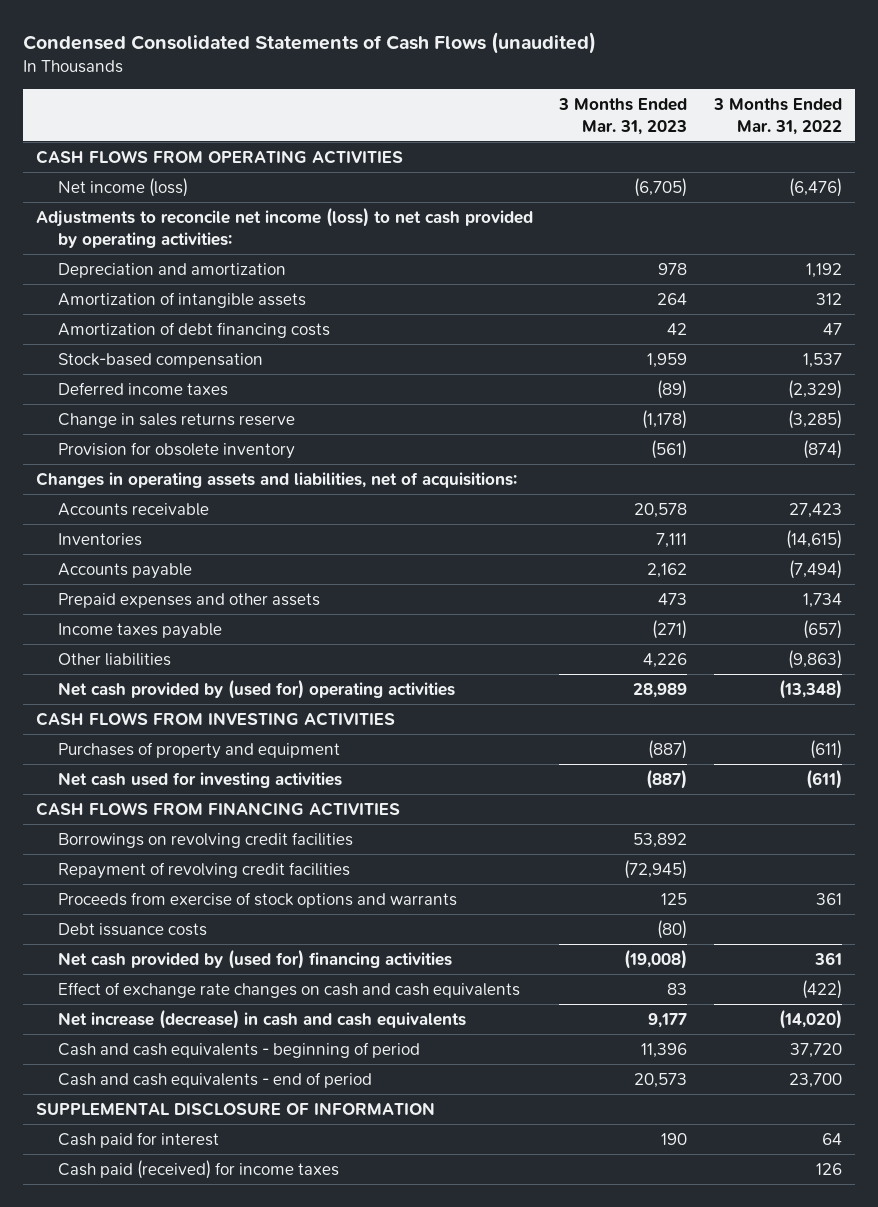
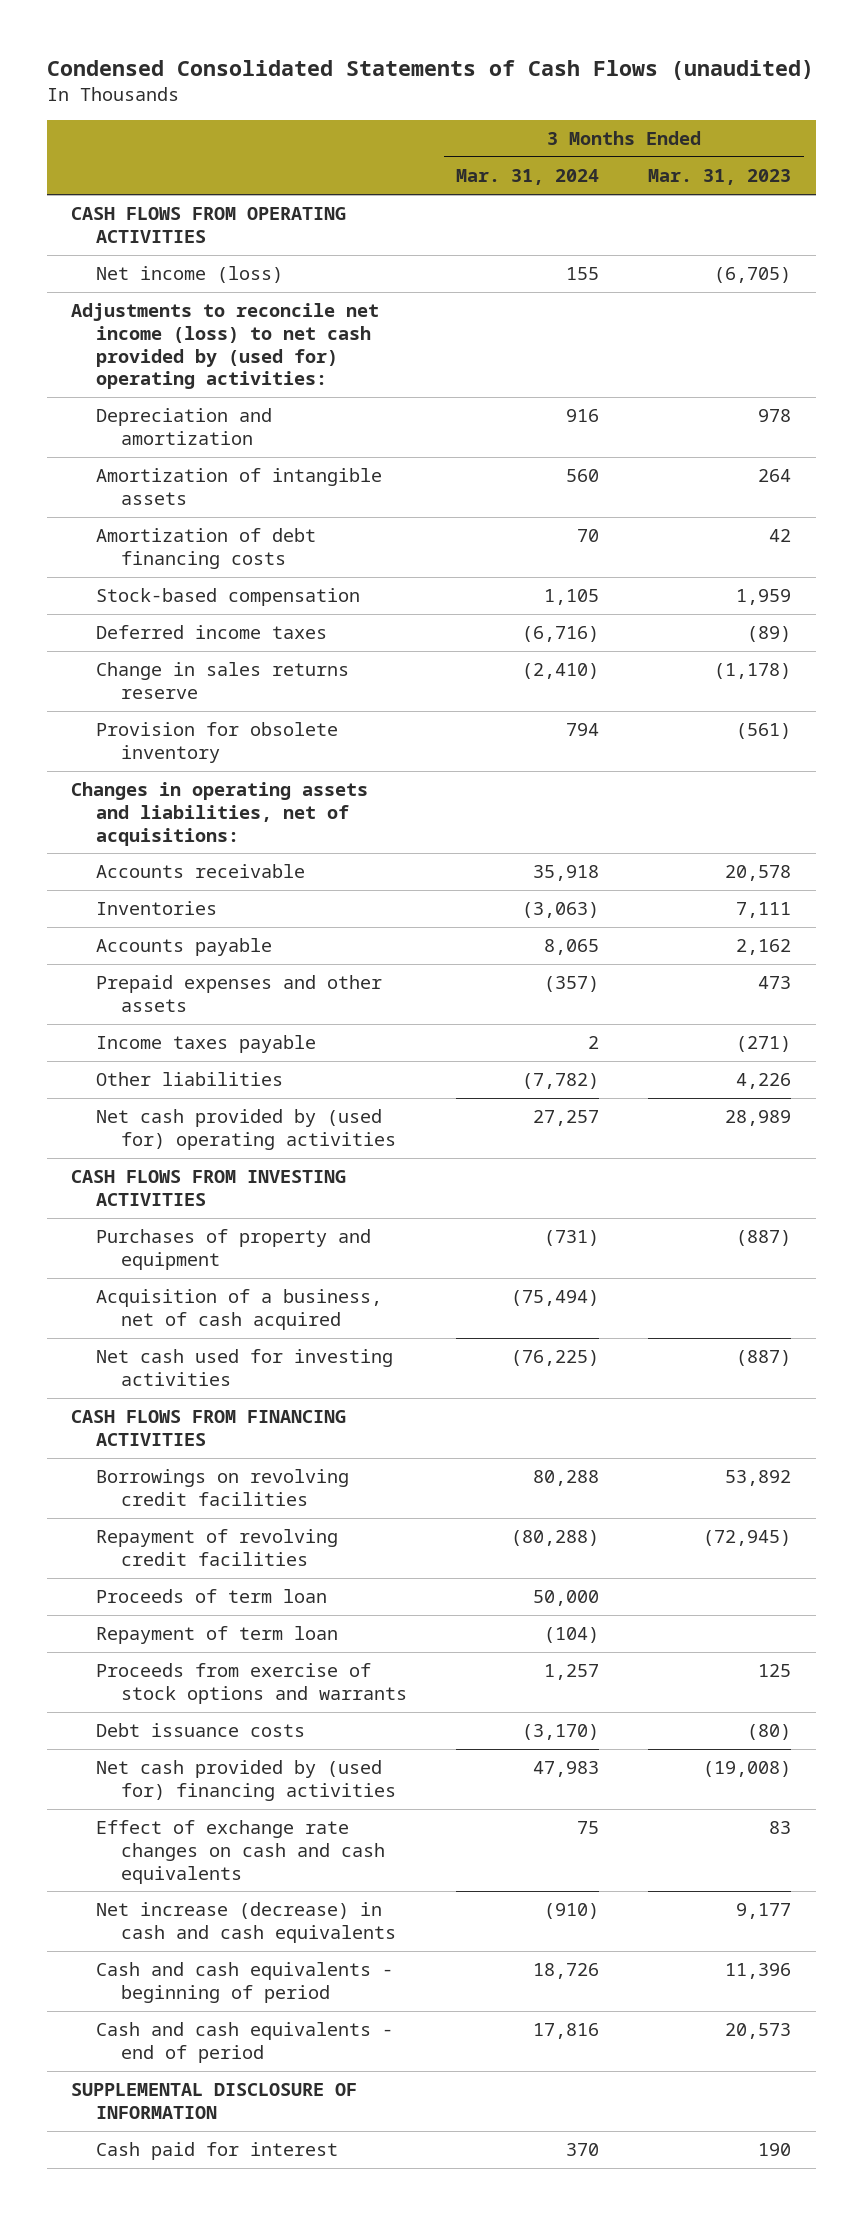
- | 3 Months Ended Mar. 31, 2023 | 3 Months Ended Mar. 31, 2022
+ | 3 Months Ended Mar. 31, 2024 | 3 Months Ended Mar. 31, 2023
- Adjustments to reconcile net income (loss) to net cash provided by operating activities:
+ Adjustments to reconcile net income (loss) to net cash provided by (used for) operating activities:
+ Acquisition of a business, net of cash acquired | (75,494) |
+ Proceeds of term loan | 50,000 |
+ Repayment of term loan | (104) |
- Cash paid (received) for income taxes | | 126

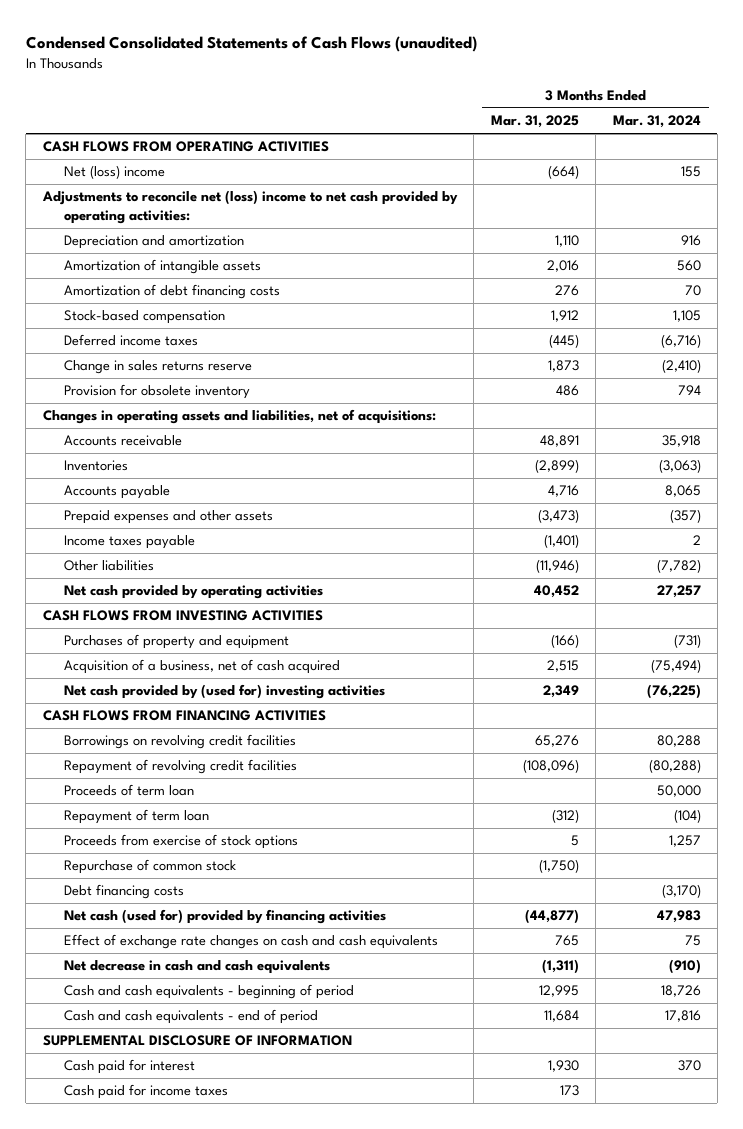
- | 3 Months Ended Mar. 31, 2024 | 3 Months Ended Mar. 31, 2023
+ | 3 Months Ended Mar. 31, 2025 | 3 Months Ended Mar. 31, 2024
- Net income (loss) | 155 | (6,705)
- Adjustments to reconcile net income (loss) to net cash provided by (used for) operating activities:
+ Net (loss) income | (664) | 155
+ Adjustments to reconcile net (loss) income to net cash provided by operating activities:
- Net cash provided by (used for) operating activities | 27,257 | 28,989
+ Net cash provided by operating activities | 40,452 | 27,257
- Net cash used for investing activities | (76,225) | (887)
+ Net cash provided by (used for) investing activities | 2,349 | (76,225)
- Proceeds from exercise of stock options and warrants | 1,257 | 125
- Debt issuance costs | (3,170) | (80)
- Net cash provided by (used for) financing activities | 47,983 | (19,008)
+ Proceeds from exercise of stock options | 5 | 1,257
+ Repurchase of common stock | (1,750) |
+ Debt financing costs | | (3,170)
+ Net cash (used for) provided by financing activities | (44,877) | 47,983
- Net increase (decrease) in cash and cash equivalents | (910) | 9,177
+ Net decrease in cash and cash equivalents | (1,311) | (910)
+ Cash paid for income taxes | 173 |

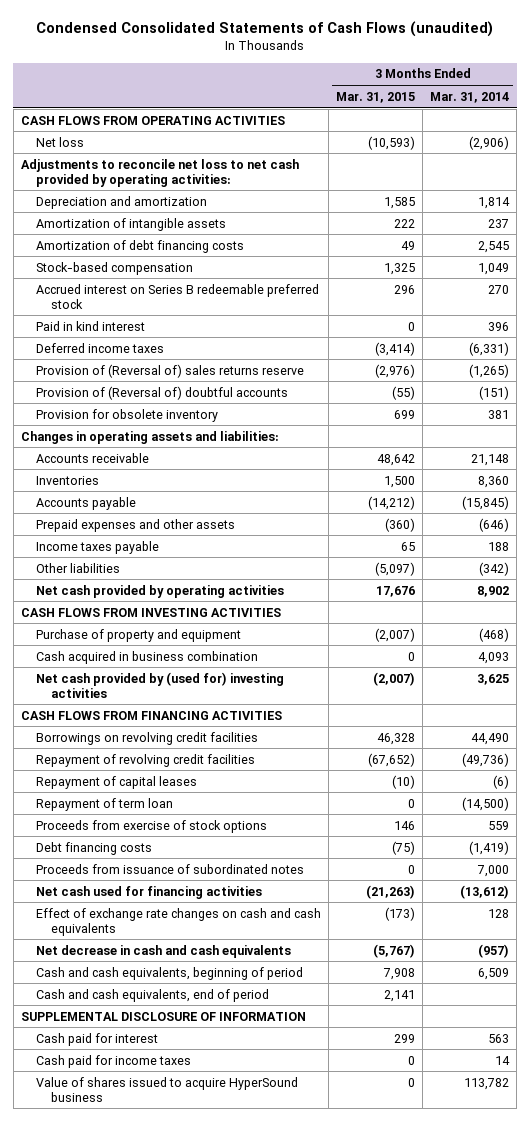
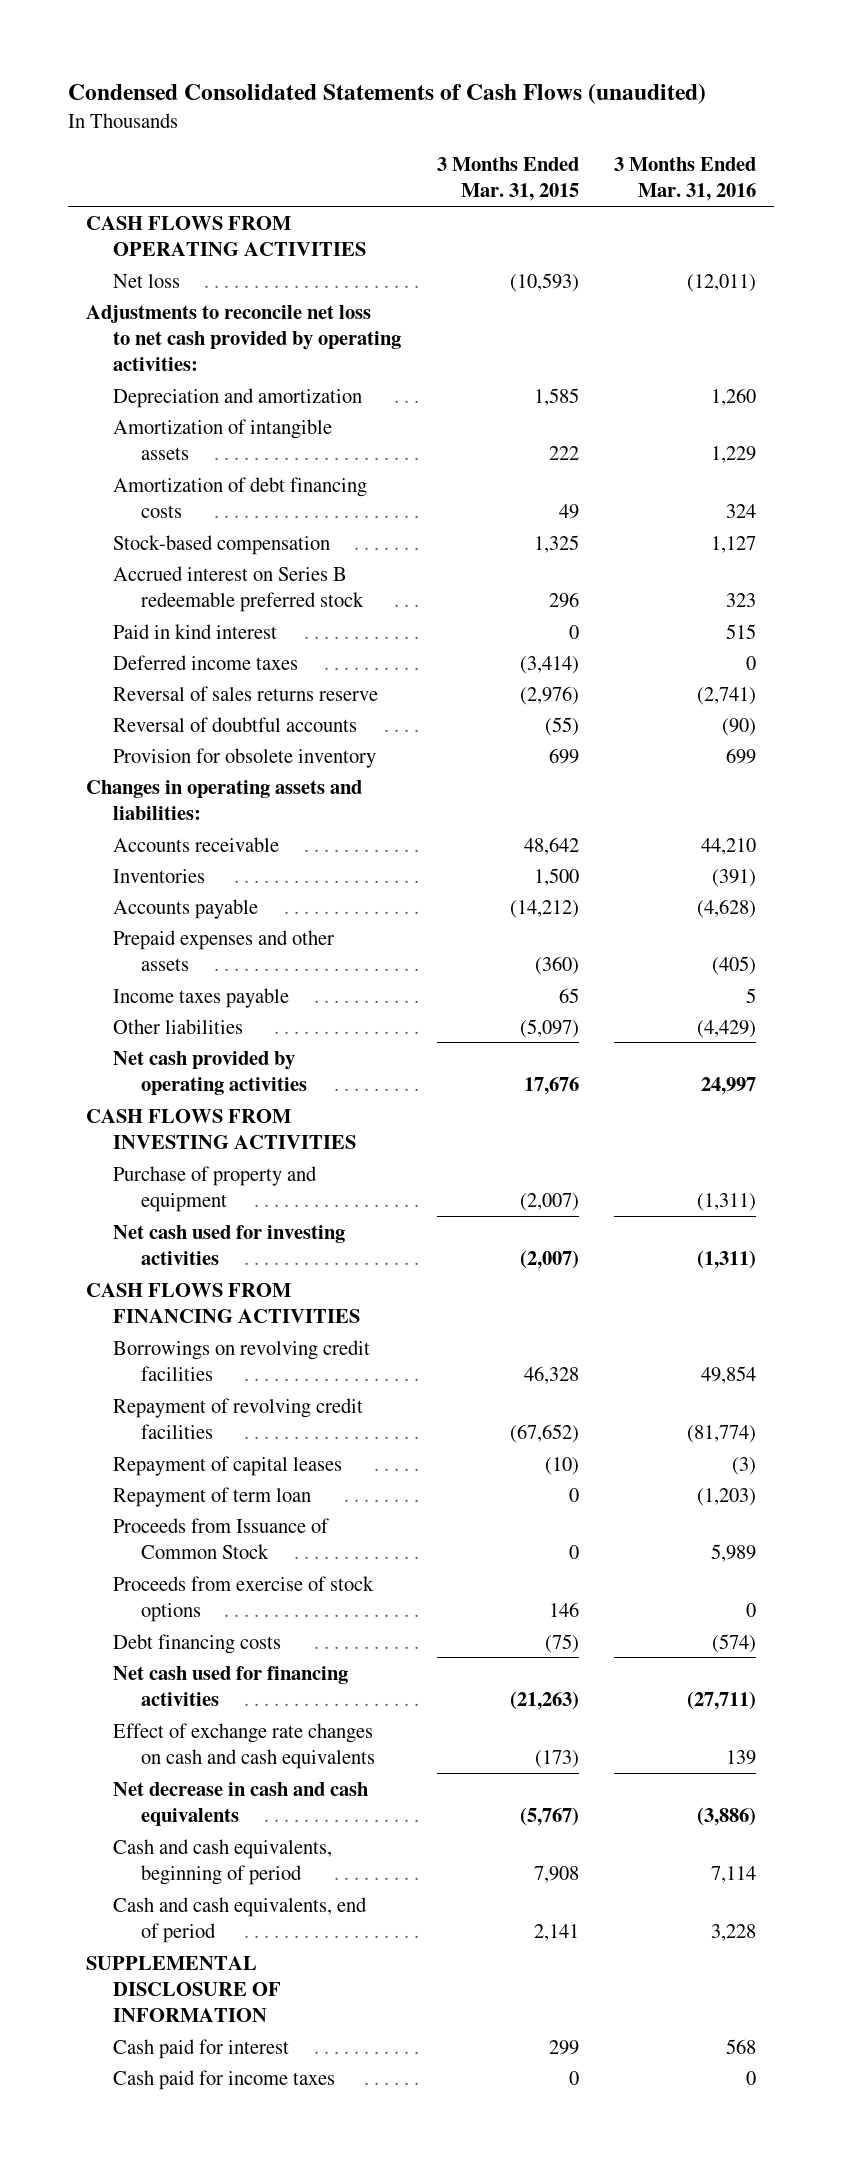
- | 3 Months Ended Mar. 31, 2015 | 3 Months Ended Mar. 31, 2014
+ | 3 Months Ended Mar. 31, 2015 | 3 Months Ended Mar. 31, 2016
- Provision of (Reversal of) sales returns reserve | (2,976) | (1,265)
- Provision of (Reversal of) doubtful accounts | (55) | (151)
+ Reversal of sales returns reserve | (2,976) | (2,741)
+ Reversal of doubtful accounts | (55) | (90)
- Cash acquired in business combination | 0 | 4,093
- Net cash provided by (used for) investing activities | (2,007) | 3,625
+ Net cash used for investing activities | (2,007) | (1,311)
+ Proceeds from Issuance of Common Stock | 0 | 5,989
- Proceeds from issuance of subordinated notes | 0 | 7,000
- Value of shares issued to acquire HyperSound business | 0 | 113,782

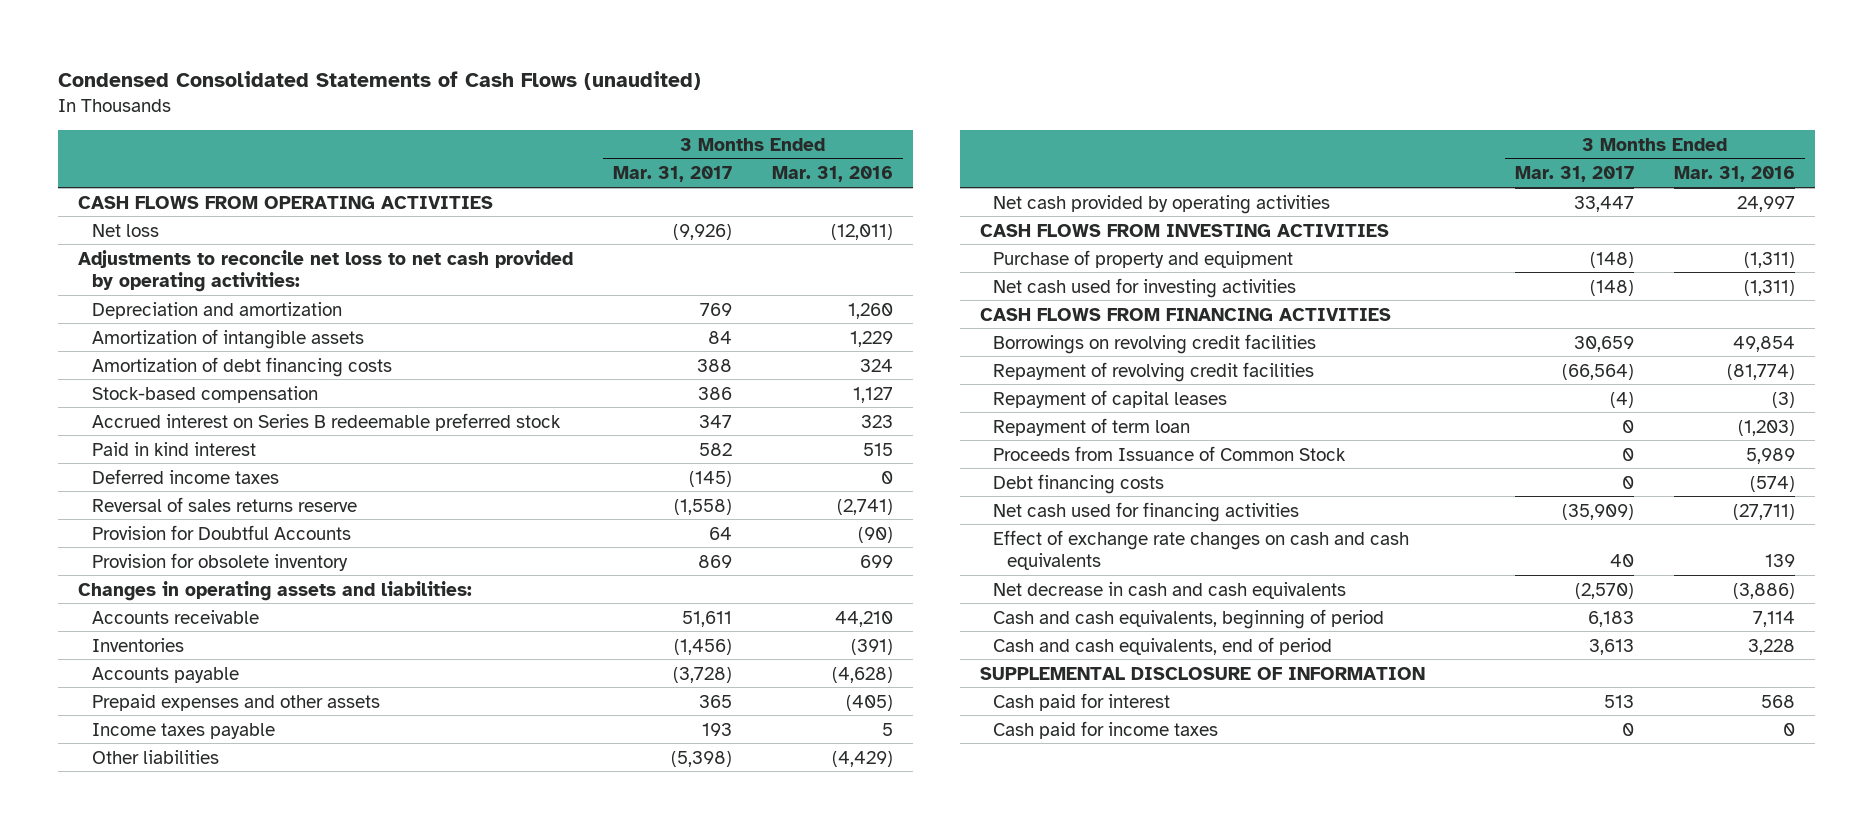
- | 3 Months Ended Mar. 31, 2015 | 3 Months Ended Mar. 31, 2016
+ | 3 Months Ended Mar. 31, 2017 | 3 Months Ended Mar. 31, 2016
- Reversal of doubtful accounts | (55) | (90)
+ Provision for Doubtful Accounts | 64 | (90)
- Proceeds from exercise of stock options | 146 | 0

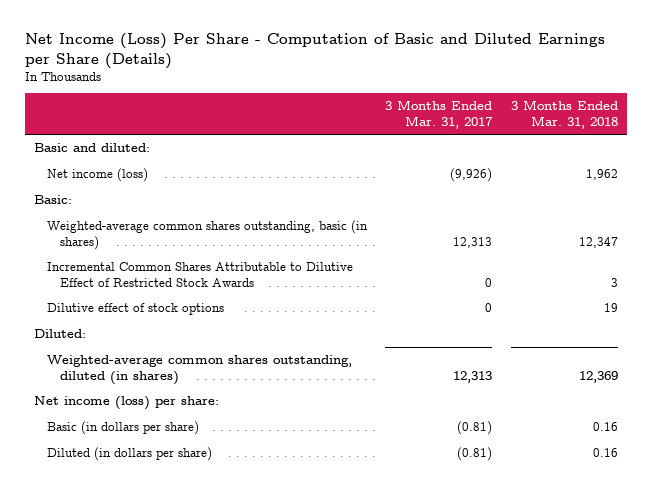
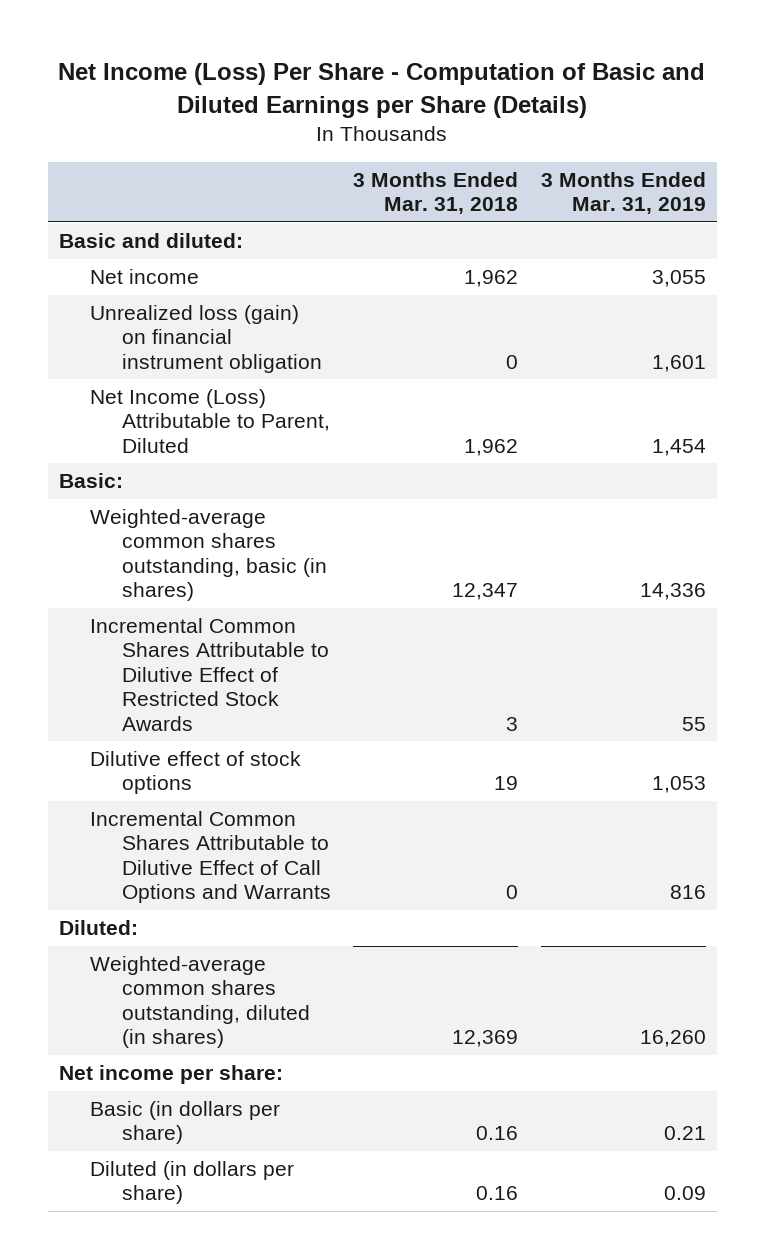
- | 3 Months Ended Mar. 31, 2017 | 3 Months Ended Mar. 31, 2018
+ | 3 Months Ended Mar. 31, 2018 | 3 Months Ended Mar. 31, 2019
- Net income (loss) | (9,926) | 1,962
+ Net income | 1,962 | 3,055
+ Unrealized loss (gain) on financial instrument obligation | 0 | 1,601
+ Net Income (Loss) Attributable to Parent, Diluted | 1,962 | 1,454
+ Incremental Common Shares Attributable to Dilutive Effect of Call Options and Warrants | 0 | 816
- Net income (loss) per share:
+ Net income per share:

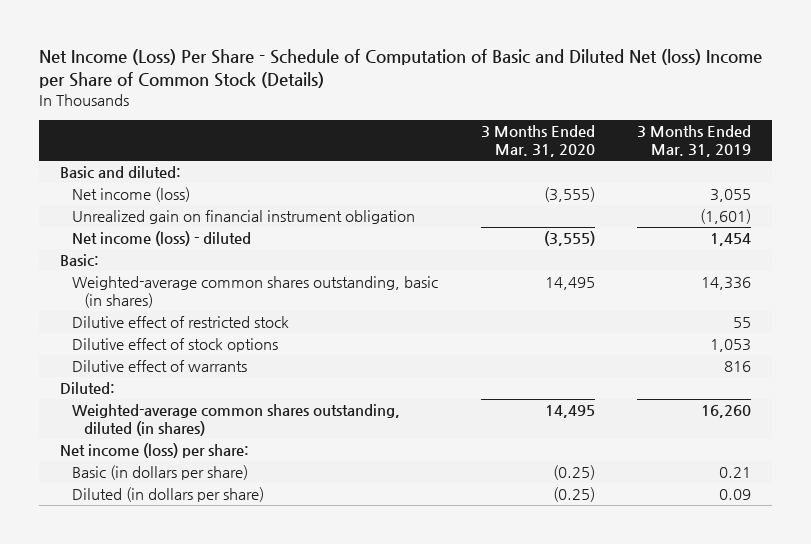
- Net Income (Loss) Per Share - Computation of Basic and Diluted Earnings per Share (Details)
+ Net Income (Loss) Per Share - Schedule of Computation of Basic and Diluted Net (loss) Income per Share of Common Stock (Details)
- | 3 Months Ended Mar. 31, 2018 | 3 Months Ended Mar. 31, 2019
+ | 3 Months Ended Mar. 31, 2020 | 3 Months Ended Mar. 31, 2019
- Net income | 1,962 | 3,055
- Unrealized loss (gain) on financial instrument obligation | 0 | 1,601
- Net Income (Loss) Attributable to Parent, Diluted | 1,962 | 1,454
+ Net income (loss) | (3,555) | 3,055
+ Unrealized gain on financial instrument obligation | | (1,601)
+ Net income (loss) - diluted | (3,555) | 1,454
- Incremental Common Shares Attributable to Dilutive Effect of Restricted Stock Awards | 3 | 55
+ Dilutive effect of restricted stock | | 55
- Incremental Common Shares Attributable to Dilutive Effect of Call Options and Warrants | 0 | 816
+ Dilutive effect of warrants | | 816
- Net income per share:
+ Net income (loss) per share:

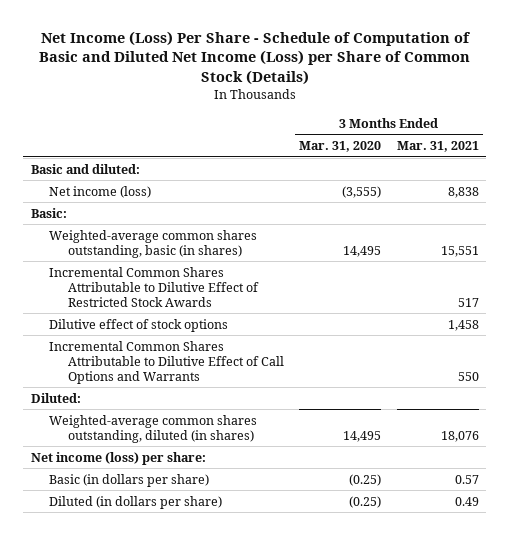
- Net Income (Loss) Per Share - Schedule of Computation of Basic and Diluted Net (loss) Income per Share of Common Stock (Details)
+ Net Income (Loss) Per Share - Schedule of Computation of Basic and Diluted Net Income (Loss) per Share of Common Stock (Details)
- | 3 Months Ended Mar. 31, 2020 | 3 Months Ended Mar. 31, 2019
+ | 3 Months Ended Mar. 31, 2020 | 3 Months Ended Mar. 31, 2021
- Unrealized gain on financial instrument obligation | | (1,601)
- Net income (loss) - diluted | (3,555) | 1,454
- Dilutive effect of restricted stock | | 55
+ Incremental Common Shares Attributable to Dilutive Effect of Restricted Stock Awards | | 517
- Dilutive effect of warrants | | 816
+ Incremental Common Shares Attributable to Dilutive Effect of Call Options and Warrants | | 550

